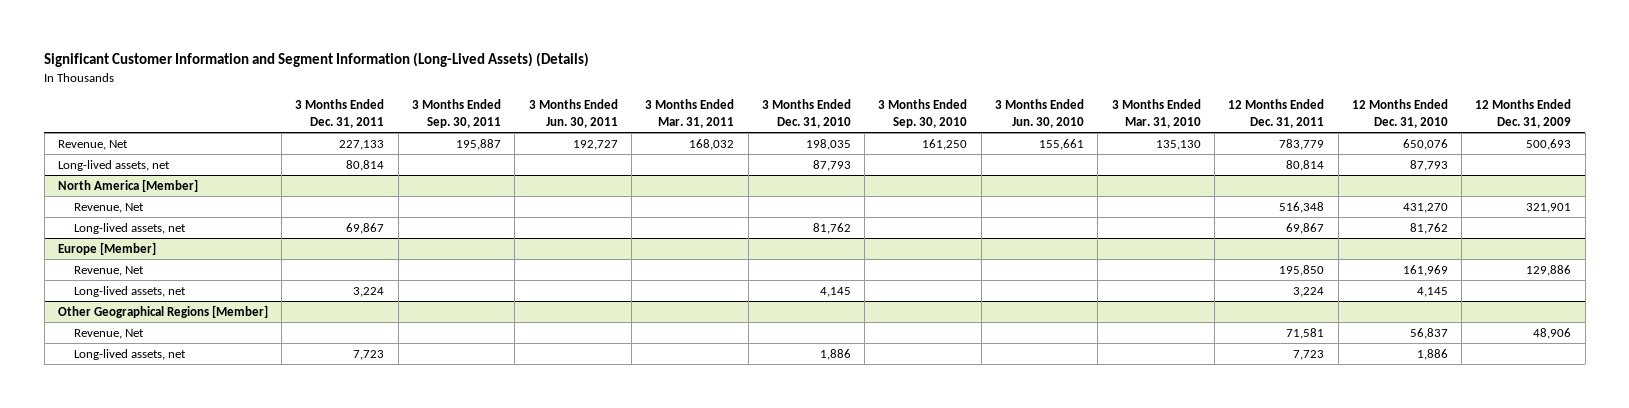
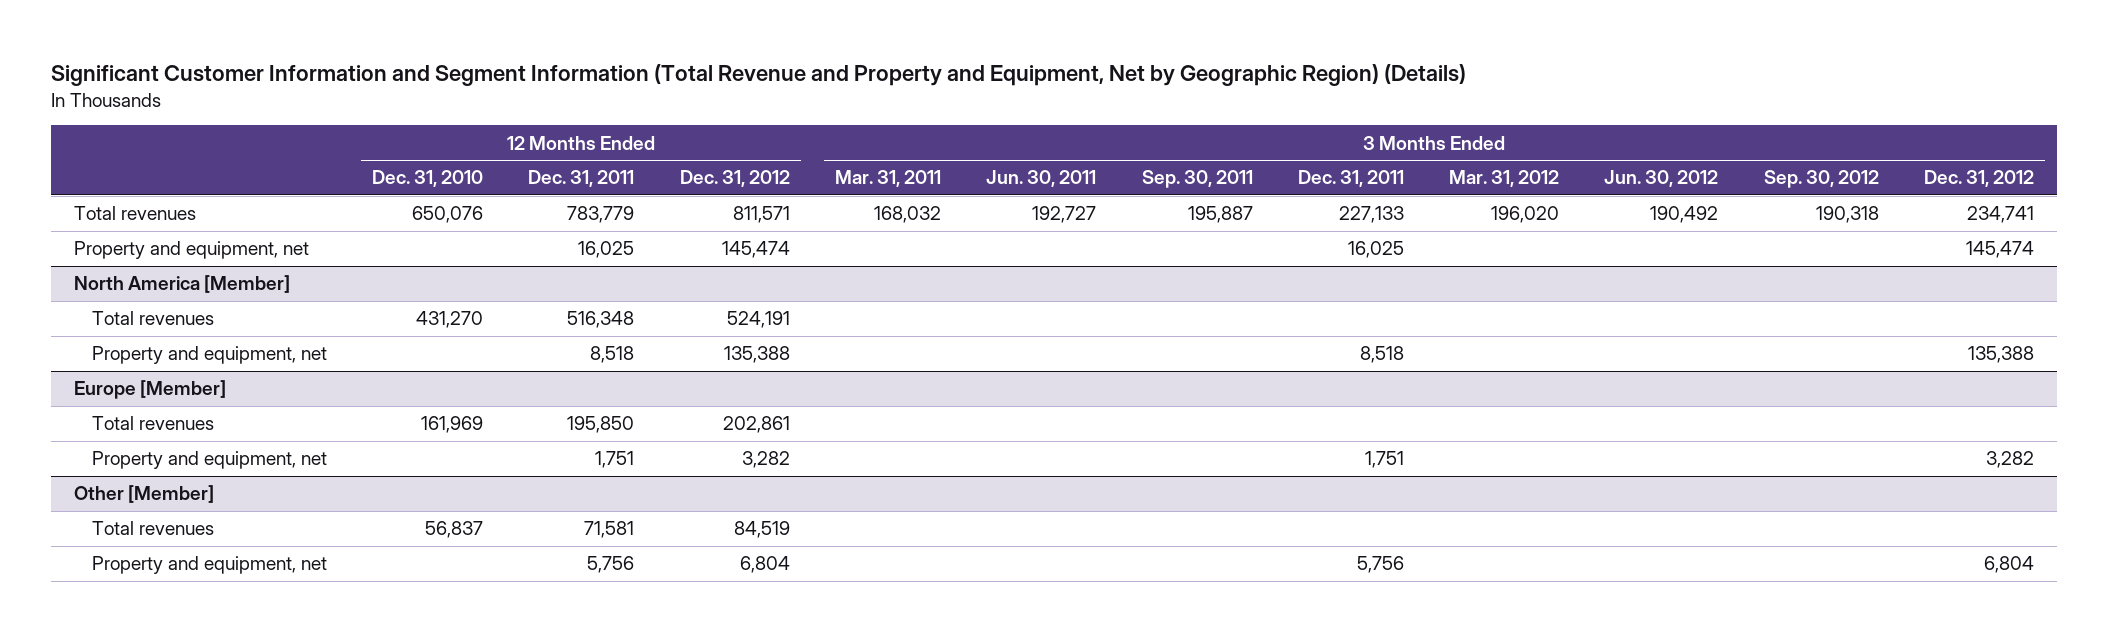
- Significant Customer Information and Segment Information (Long-Lived Assets) (Details)
+ Significant Customer Information and Segment Information (Total Revenue and Property and Equipment, Net by Geographic Region) (Details)
- | 3 Months Ended Dec. 31, 2011 | 3 Months Ended Sep. 30, 2011 | 3 Months Ended Jun. 30, 2011 | 3 Months Ended Mar. 31, 2011 | 3 Months Ended Dec. 31, 2010 | 3 Months Ended Sep. 30, 2010 | 3 Months Ended Jun. 30, 2010 | 3 Months Ended Mar. 31, 2010 | 12 Months Ended Dec. 31, 2011 | 12 Months Ended Dec. 31, 2010 | 12 Months Ended Dec. 31, 2009
+ | 12 Months Ended Dec. 31, 2010 | 12 Months Ended Dec. 31, 2011 | 12 Months Ended Dec. 31, 2012 | 3 Months Ended Mar. 31, 2011 | 3 Months Ended Jun. 30, 2011 | 3 Months Ended Sep. 30, 2011 | 3 Months Ended Dec. 31, 2011 | 3 Months Ended Mar. 31, 2012 | 3 Months Ended Jun. 30, 2012 | 3 Months Ended Sep. 30, 2012 | 3 Months Ended Dec. 31, 2012
- Revenue, Net | 227,133 | 195,887 | 192,727 | 168,032 | 198,035 | 161,250 | 155,661 | 135,130 | 783,779 | 650,076 | 500,693
- Long-lived assets, net | 80,814 | | | | 87,793 | | | | 80,814 | 87,793 |
+ Total revenues | 650,076 | 783,779 | 811,571 | 168,032 | 192,727 | 195,887 | 227,133 | 196,020 | 190,492 | 190,318 | 234,741
+ Property and equipment, net | | 16,025 | 145,474 | | | | 16,025 | | | | 145,474
@ North America [Member]
- Revenue, Net | | | | | | | | | 516,348 | 431,270 | 321,901
- Long-lived assets, net | 69,867 | | | | 81,762 | | | | 69,867 | 81,762 |
+ Total revenues | 431,270 | 516,348 | 524,191 | | | | | | | |
+ Property and equipment, net | | 8,518 | 135,388 | | | | 8,518 | | | | 135,388
@ Europe [Member]
- Revenue, Net | | | | | | | | | 195,850 | 161,969 | 129,886
- Long-lived assets, net | 3,224 | | | | 4,145 | | | | 3,224 | 4,145 |
- Other Geographical Regions [Member]
- Revenue, Net | | | | | | | | | 71,581 | 56,837 | 48,906
- Long-lived assets, net | 7,723 | | | | 1,886 | | | | 7,723 | 1,886 |
@ Europe [Member]
+ Total revenues | 161,969 | 195,850 | 202,861 | | | | | | | |
+ Property and equipment, net | | 1,751 | 3,282 | | | | 1,751 | | | | 3,282
+ Other [Member]
+ Total revenues | 56,837 | 71,581 | 84,519 | | | | | | | |
+ Property and equipment, net | | 5,756 | 6,804 | | | | 5,756 | | | | 6,804

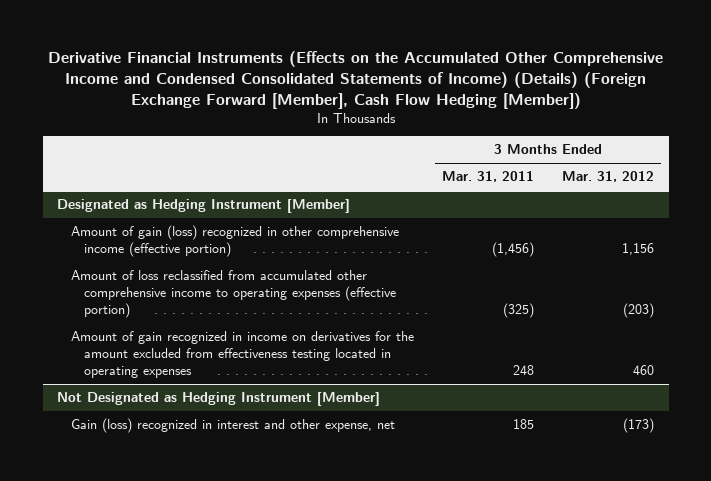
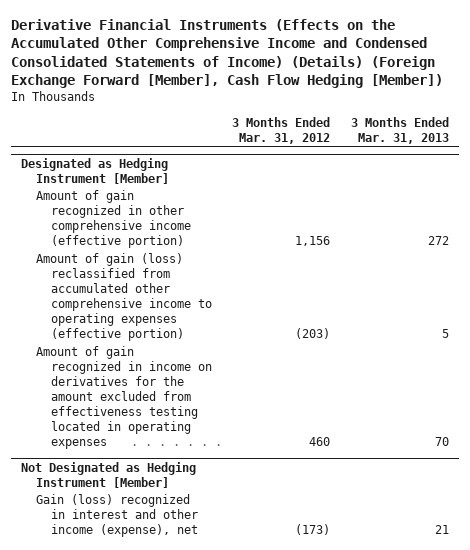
- | 3 Months Ended Mar. 31, 2011 | 3 Months Ended Mar. 31, 2012
+ | 3 Months Ended Mar. 31, 2012 | 3 Months Ended Mar. 31, 2013
@ Designated as Hedging Instrument [Member]
- Amount of gain (loss) recognized in other comprehensive income (effective portion) | (1,456) | 1,156
- Amount of loss reclassified from accumulated other comprehensive income to operating expenses (effective portion) | (325) | (203)
+ Amount of gain recognized in other comprehensive income (effective portion) | 1,156 | 272
+ Amount of gain (loss) reclassified from accumulated other comprehensive income to operating expenses (effective portion) | (203) | 5
@ Not Designated as Hedging Instrument [Member]
- Gain (loss) recognized in interest and other expense, net | 185 | (173)
+ Gain (loss) recognized in interest and other income (expense), net | (173) | 21

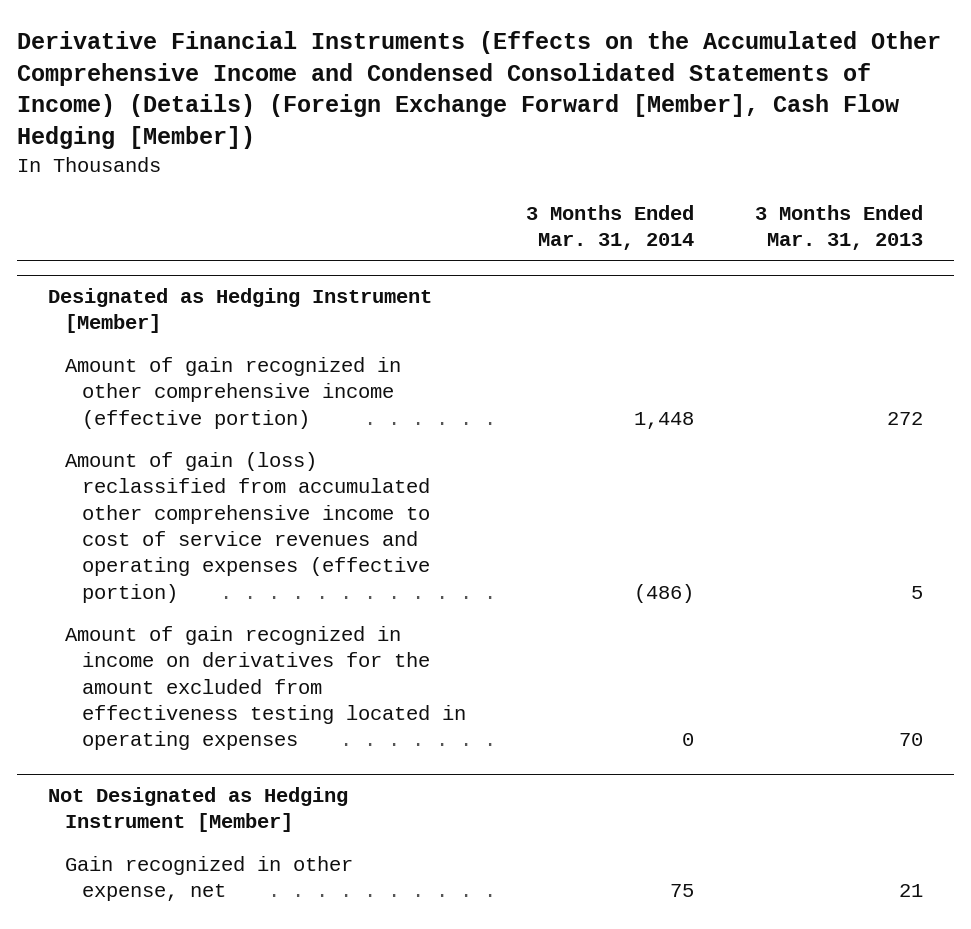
- | 3 Months Ended Mar. 31, 2012 | 3 Months Ended Mar. 31, 2013
+ | 3 Months Ended Mar. 31, 2014 | 3 Months Ended Mar. 31, 2013
@ Designated as Hedging Instrument [Member]
- Amount of gain (loss) reclassified from accumulated other comprehensive income to operating expenses (effective portion) | (203) | 5
+ Amount of gain (loss) reclassified from accumulated other comprehensive income to cost of service revenues and operating expenses (effective portion) | (486) | 5
@ Not Designated as Hedging Instrument [Member]
- Gain (loss) recognized in interest and other income (expense), net | (173) | 21
+ Gain recognized in other expense, net | 75 | 21

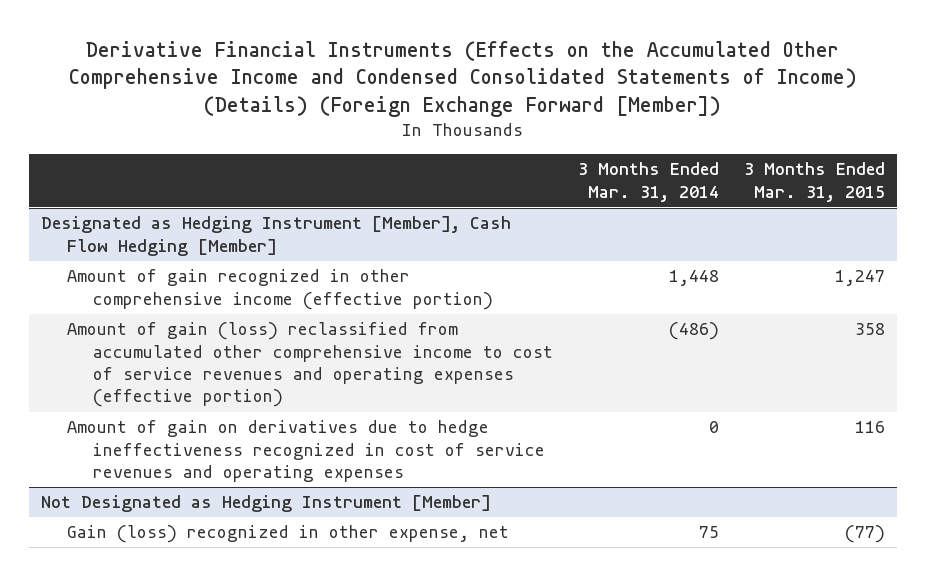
- Derivative Financial Instruments (Effects on the Accumulated Other Comprehensive Income and Condensed Consolidated Statements of Income) (Details) (Foreign Exchange Forward [Member], Cash Flow Hedging [Member])
+ Derivative Financial Instruments (Effects on the Accumulated Other Comprehensive Income and Condensed Consolidated Statements of Income) (Details) (Foreign Exchange Forward [Member])
- | 3 Months Ended Mar. 31, 2014 | 3 Months Ended Mar. 31, 2013
+ | 3 Months Ended Mar. 31, 2014 | 3 Months Ended Mar. 31, 2015
- Designated as Hedging Instrument [Member]
+ Designated as Hedging Instrument [Member], Cash Flow Hedging [Member]
- Amount of gain recognized in income on derivatives for the amount excluded from effectiveness testing located in operating expenses | 0 | 70
+ Amount of gain on derivatives due to hedge ineffectiveness recognized in cost of service revenues and operating expenses | 0 | 116
@ Not Designated as Hedging Instrument [Member]
- Gain recognized in other expense, net | 75 | 21
+ Gain (loss) recognized in other expense, net | 75 | (77)

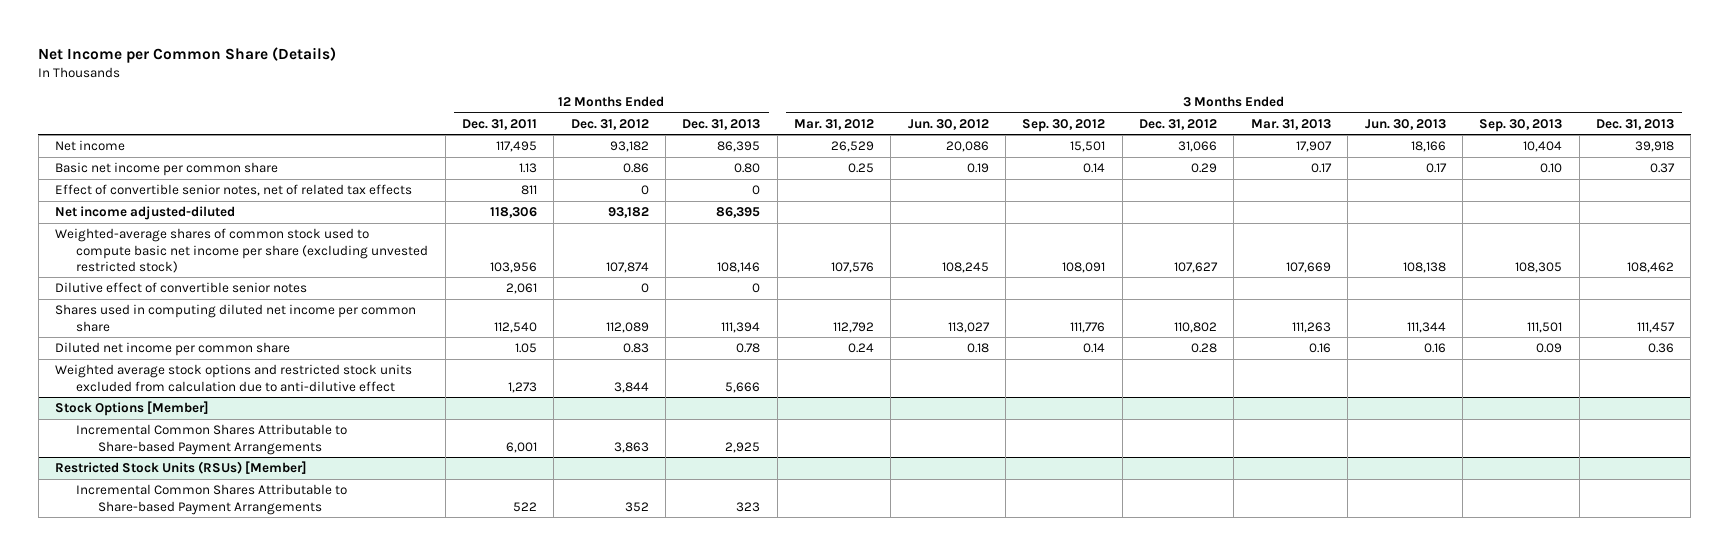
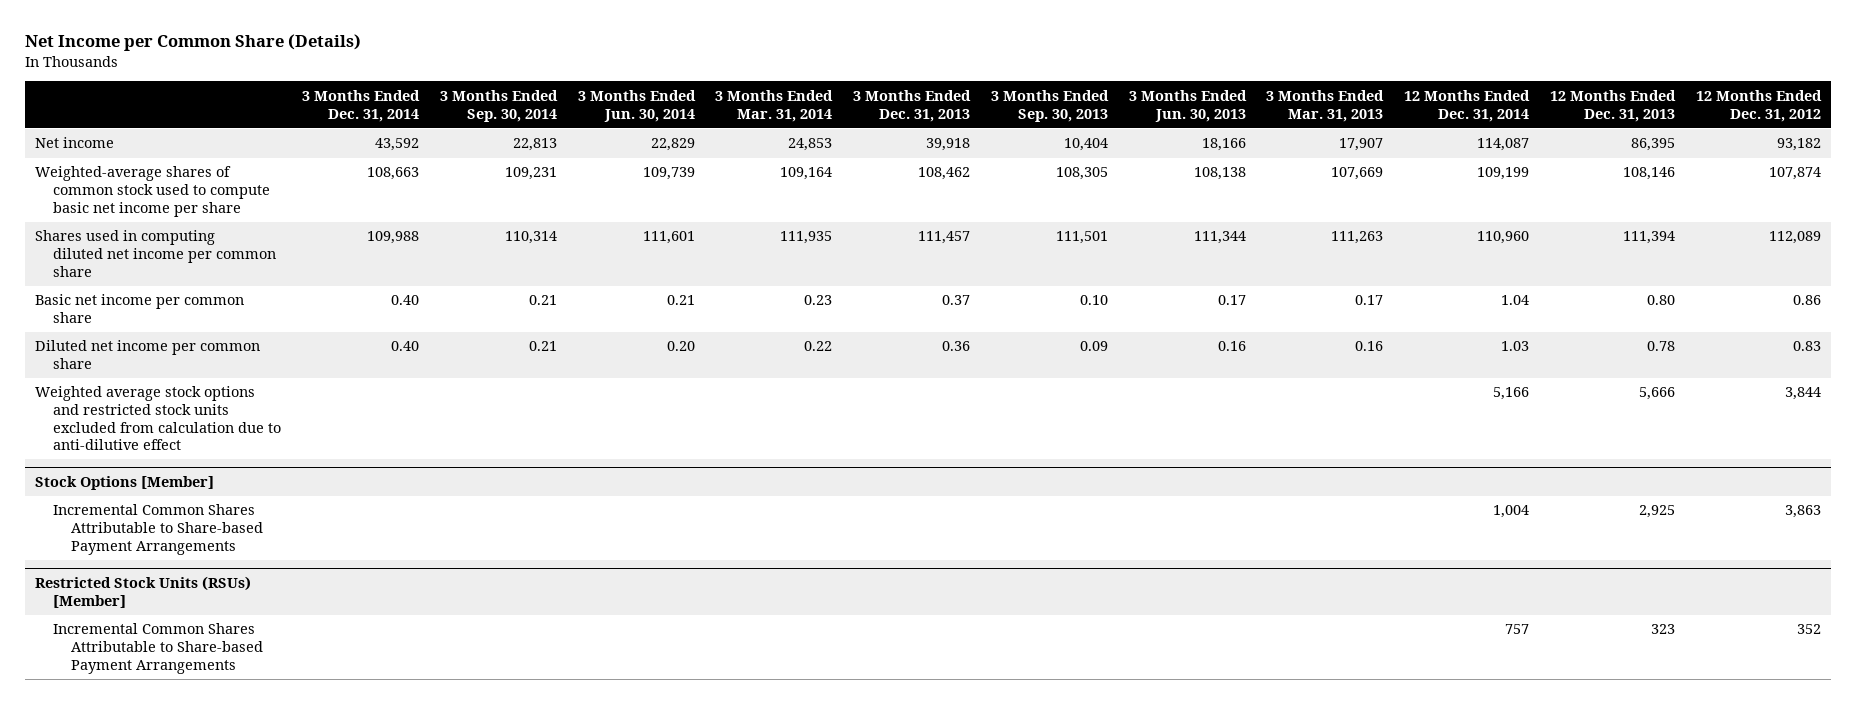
- | 12 Months Ended Dec. 31, 2011 | 12 Months Ended Dec. 31, 2012 | 12 Months Ended Dec. 31, 2013 | 3 Months Ended Mar. 31, 2012 | 3 Months Ended Jun. 30, 2012 | 3 Months Ended Sep. 30, 2012 | 3 Months Ended Dec. 31, 2012 | 3 Months Ended Mar. 31, 2013 | 3 Months Ended Jun. 30, 2013 | 3 Months Ended Sep. 30, 2013 | 3 Months Ended Dec. 31, 2013
+ | 3 Months Ended Dec. 31, 2014 | 3 Months Ended Sep. 30, 2014 | 3 Months Ended Jun. 30, 2014 | 3 Months Ended Mar. 31, 2014 | 3 Months Ended Dec. 31, 2013 | 3 Months Ended Sep. 30, 2013 | 3 Months Ended Jun. 30, 2013 | 3 Months Ended Mar. 31, 2013 | 12 Months Ended Dec. 31, 2014 | 12 Months Ended Dec. 31, 2013 | 12 Months Ended Dec. 31, 2012
- Effect of convertible senior notes, net of related tax effects | 811 | 0 | 0 | | | | | | | |
- Net income adjusted-diluted | 118,306 | 93,182 | 86,395 | | | | | | | |
- Weighted-average shares of common stock used to compute basic net income per share (excluding unvested restricted stock) | 103,956 | 107,874 | 108,146 | 107,576 | 108,245 | 108,091 | 107,627 | 107,669 | 108,138 | 108,305 | 108,462
- Dilutive effect of convertible senior notes | 2,061 | 0 | 0 | | | | | | | |
+ Weighted-average shares of common stock used to compute basic net income per share | 108,663 | 109,231 | 109,739 | 109,164 | 108,462 | 108,305 | 108,138 | 107,669 | 109,199 | 108,146 | 107,874
moved down: Basic net income per common share | 0.40 | 0.21 | 0.21 | 0.23 | 0.37 | 0.10 | 0.17 | 0.17 | 1.04 | 0.80 | 0.86

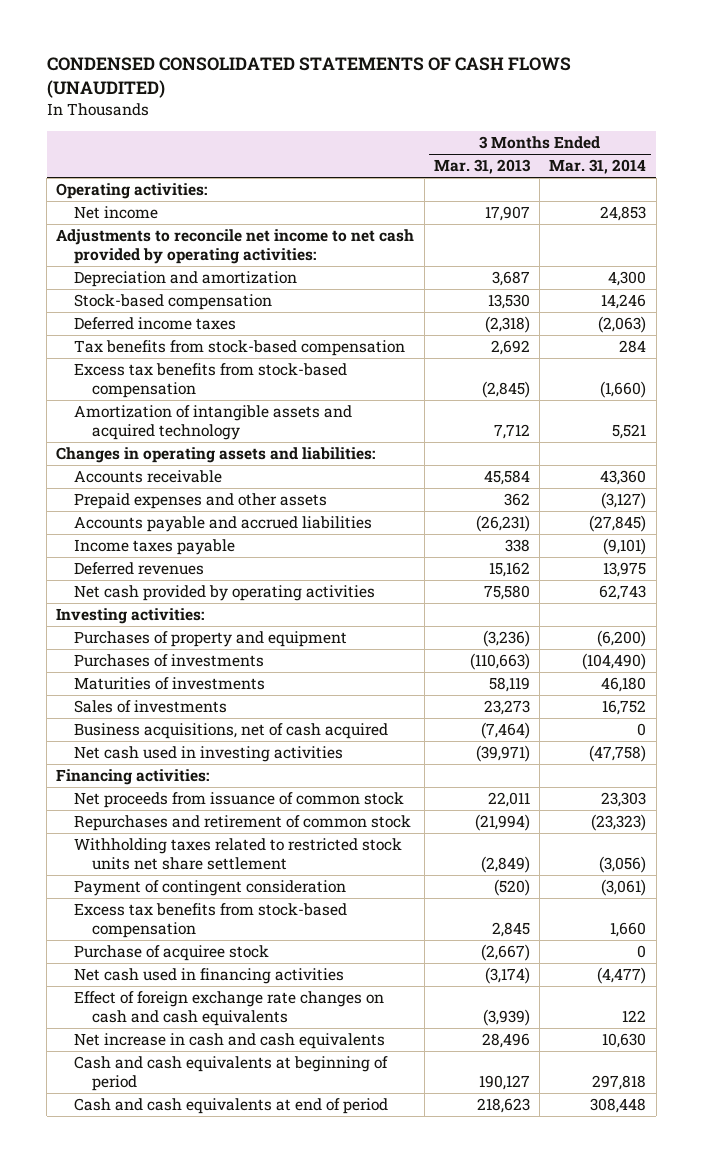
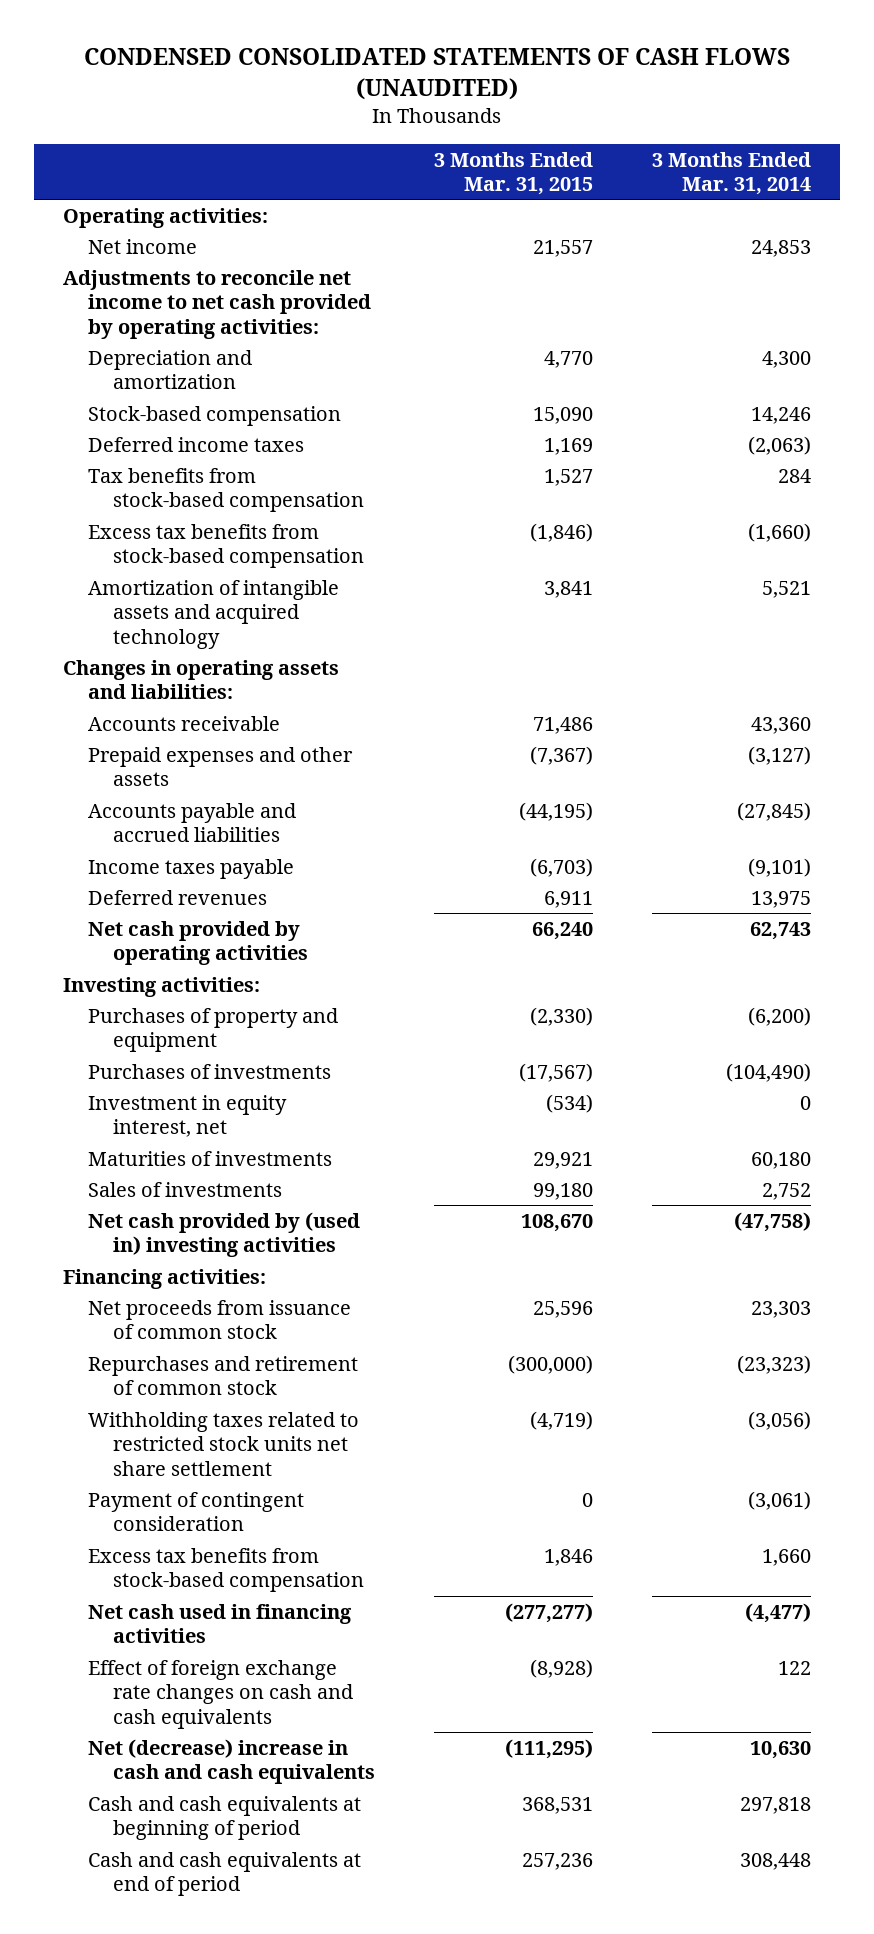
- | 3 Months Ended Mar. 31, 2013 | 3 Months Ended Mar. 31, 2014
+ | 3 Months Ended Mar. 31, 2015 | 3 Months Ended Mar. 31, 2014
- Maturities of investments | 58,119 | 46,180
- Sales of investments | 23,273 | 16,752
- Business acquisitions, net of cash acquired | (7,464) | 0
- Net cash used in investing activities | (39,971) | (47,758)
+ Investment in equity interest, net | (534) | 0
+ Maturities of investments | 29,921 | 60,180
+ Sales of investments | 99,180 | 2,752
+ Net cash provided by (used in) investing activities | 108,670 | (47,758)
- Purchase of acquiree stock | (2,667) | 0
- Net increase in cash and cash equivalents | 28,496 | 10,630
+ Net (decrease) increase in cash and cash equivalents | (111,295) | 10,630

